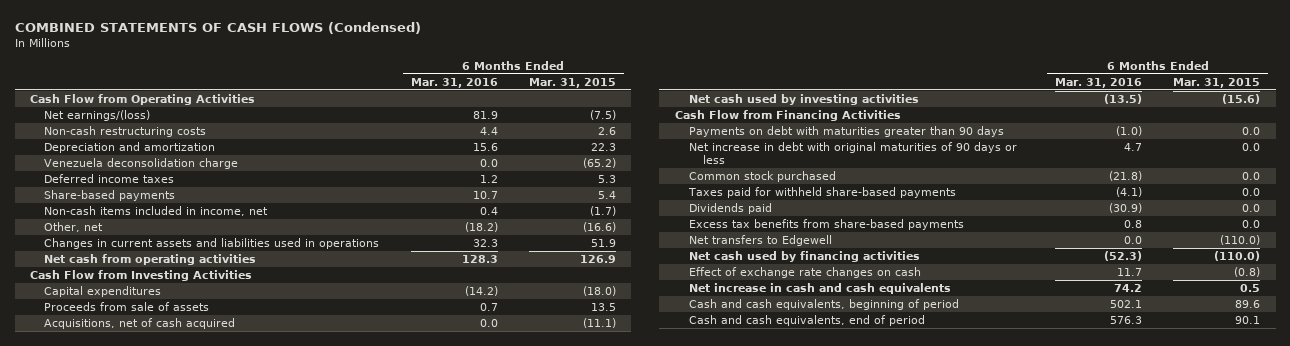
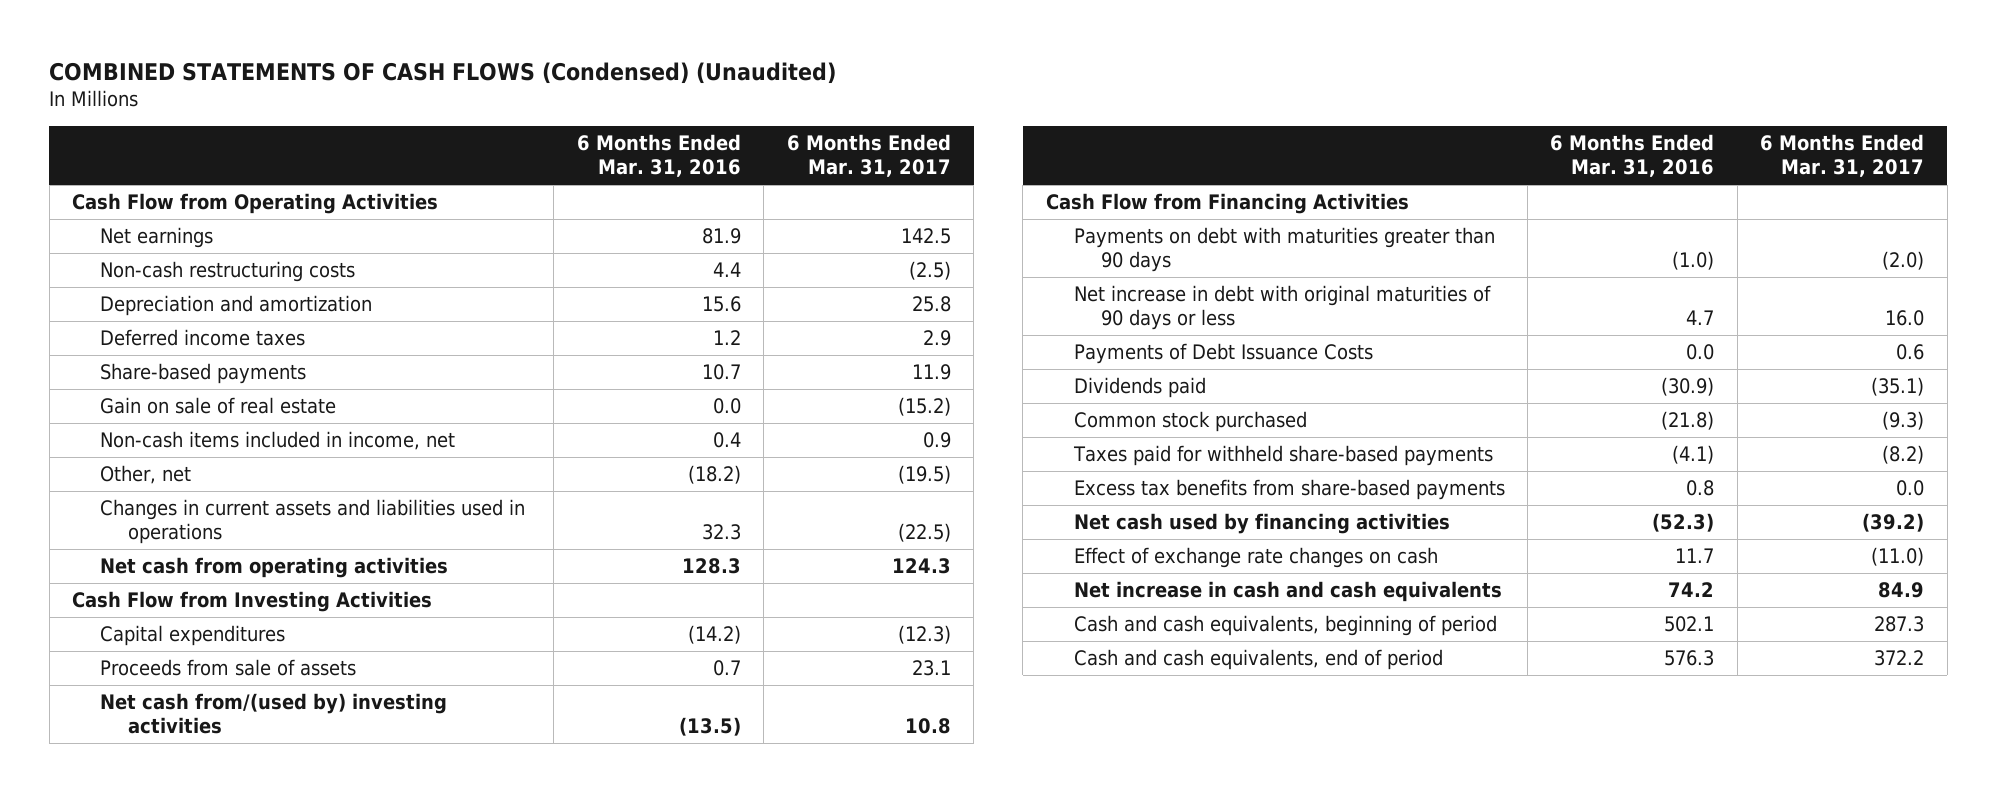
- COMBINED STATEMENTS OF CASH FLOWS (Condensed)
+ COMBINED STATEMENTS OF CASH FLOWS (Condensed) (Unaudited)
- | 6 Months Ended Mar. 31, 2016 | 6 Months Ended Mar. 31, 2015
+ | 6 Months Ended Mar. 31, 2016 | 6 Months Ended Mar. 31, 2017
- Net earnings/(loss) | 81.9 | (7.5)
+ Net earnings | 81.9 | 142.5
- Venezuela deconsolidation charge | 0.0 | (65.2)
+ Gain on sale of real estate | 0.0 | (15.2)
- Acquisitions, net of cash acquired | 0.0 | (11.1)
- Net cash used by investing activities | (13.5) | (15.6)
+ Net cash from/(used by) investing activities | (13.5) | 10.8
+ Payments of Debt Issuance Costs | 0.0 | 0.6
moved up: Dividends paid | (30.9) | (35.1)
- Net transfers to Edgewell | 0.0 | (110.0)

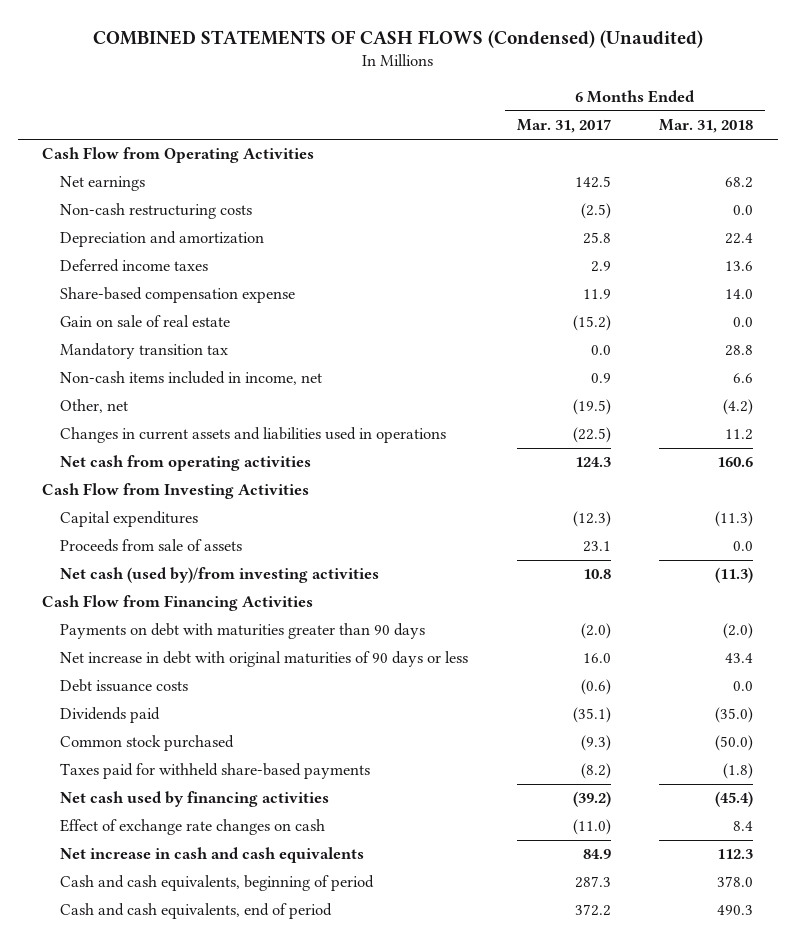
- | 6 Months Ended Mar. 31, 2016 | 6 Months Ended Mar. 31, 2017
+ | 6 Months Ended Mar. 31, 2017 | 6 Months Ended Mar. 31, 2018
- Share-based payments | 10.7 | 11.9
+ Share-based compensation expense | 11.9 | 14.0
+ Mandatory transition tax | 0.0 | 28.8
- Net cash from/(used by) investing activities | (13.5) | 10.8
+ Net cash (used by)/from investing activities | 10.8 | (11.3)
- Payments of Debt Issuance Costs | 0.0 | 0.6
+ Debt issuance costs | (0.6) | 0.0
- Excess tax benefits from share-based payments | 0.8 | 0.0

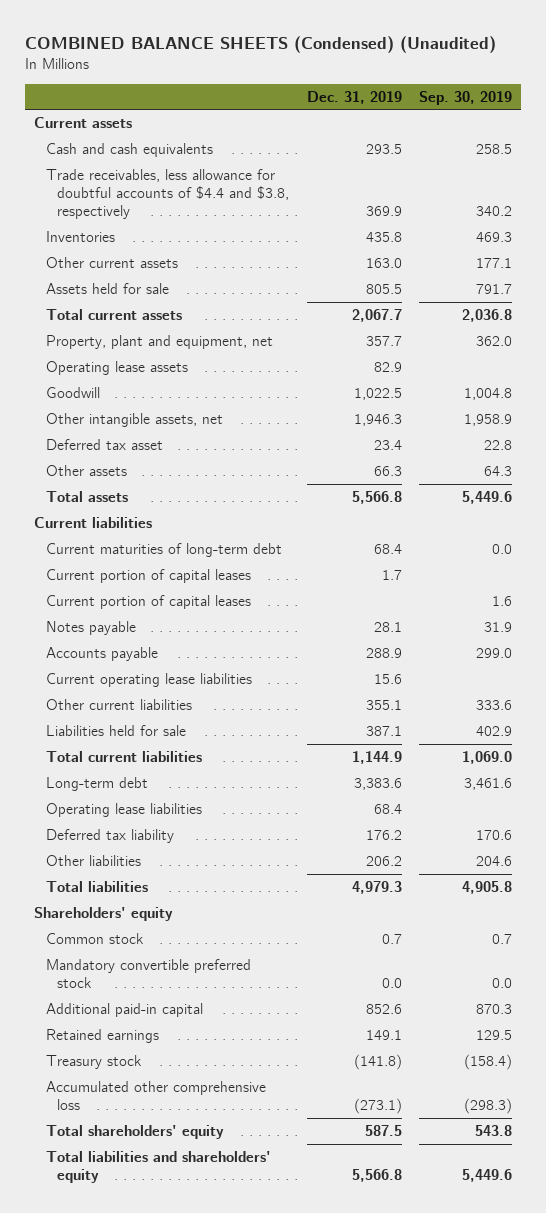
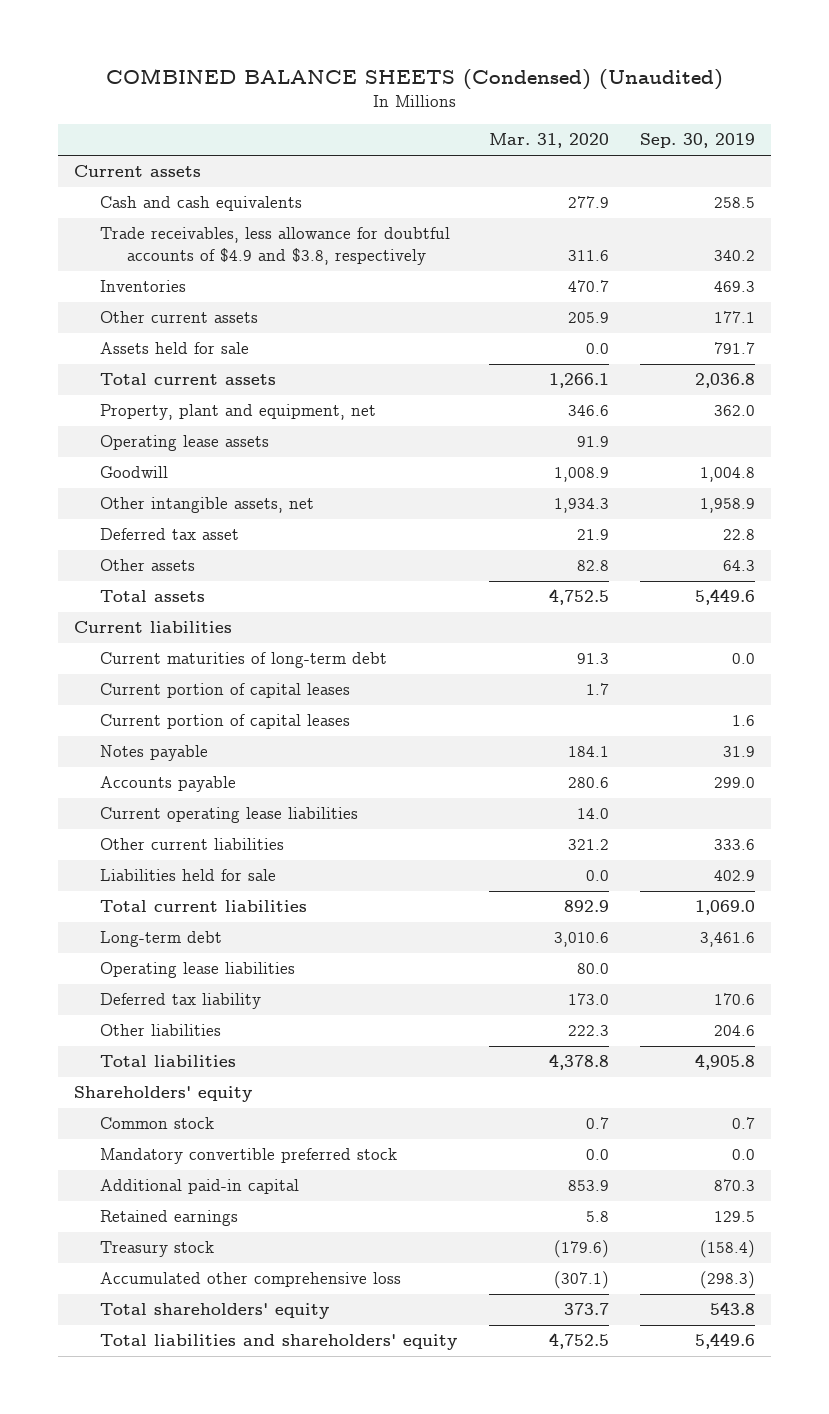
- | Dec. 31, 2019 | Sep. 30, 2019
+ | Mar. 31, 2020 | Sep. 30, 2019
- Trade receivables, less allowance for doubtful accounts of $4.4 and $3.8, respectively | 369.9 | 340.2
+ Trade receivables, less allowance for doubtful accounts of $4.9 and $3.8, respectively | 311.6 | 340.2

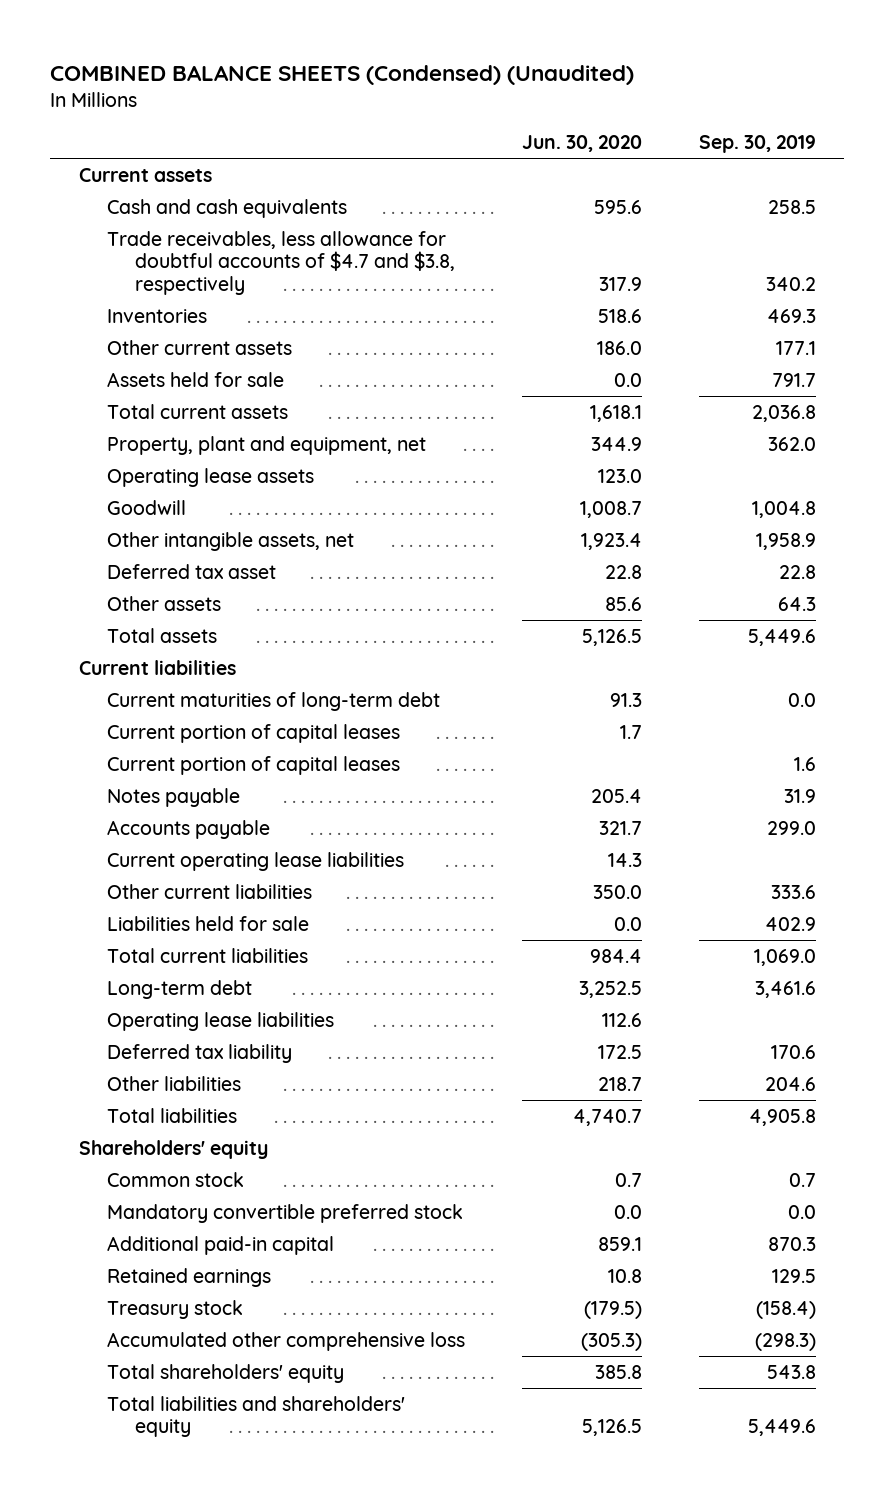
- | Mar. 31, 2020 | Sep. 30, 2019
+ | Jun. 30, 2020 | Sep. 30, 2019
- Trade receivables, less allowance for doubtful accounts of $4.9 and $3.8, respectively | 311.6 | 340.2
+ Trade receivables, less allowance for doubtful accounts of $4.7 and $3.8, respectively | 317.9 | 340.2

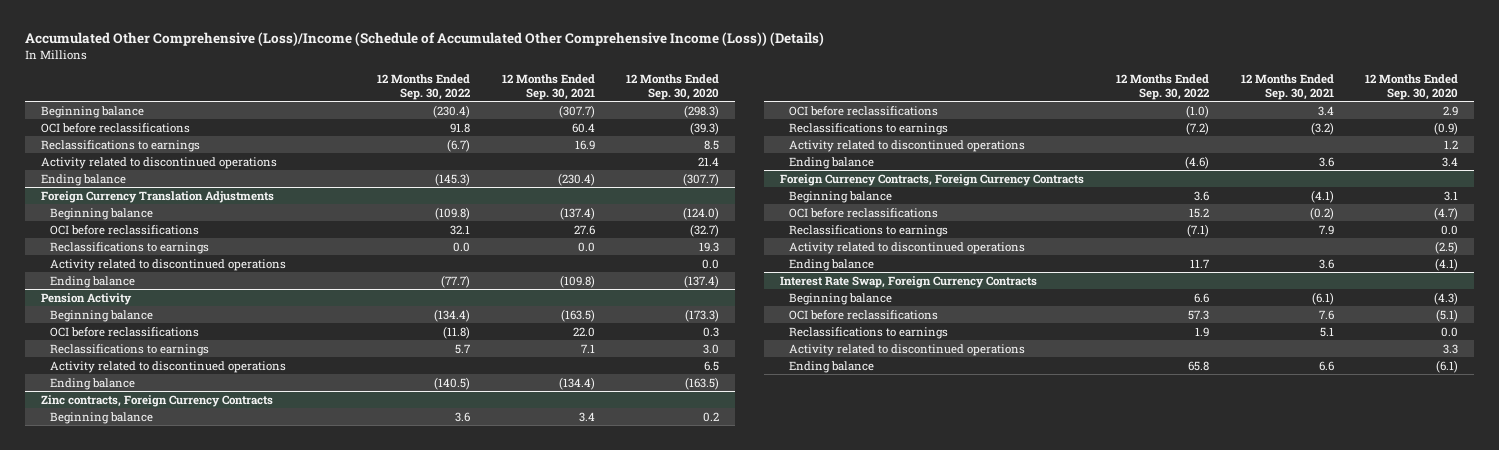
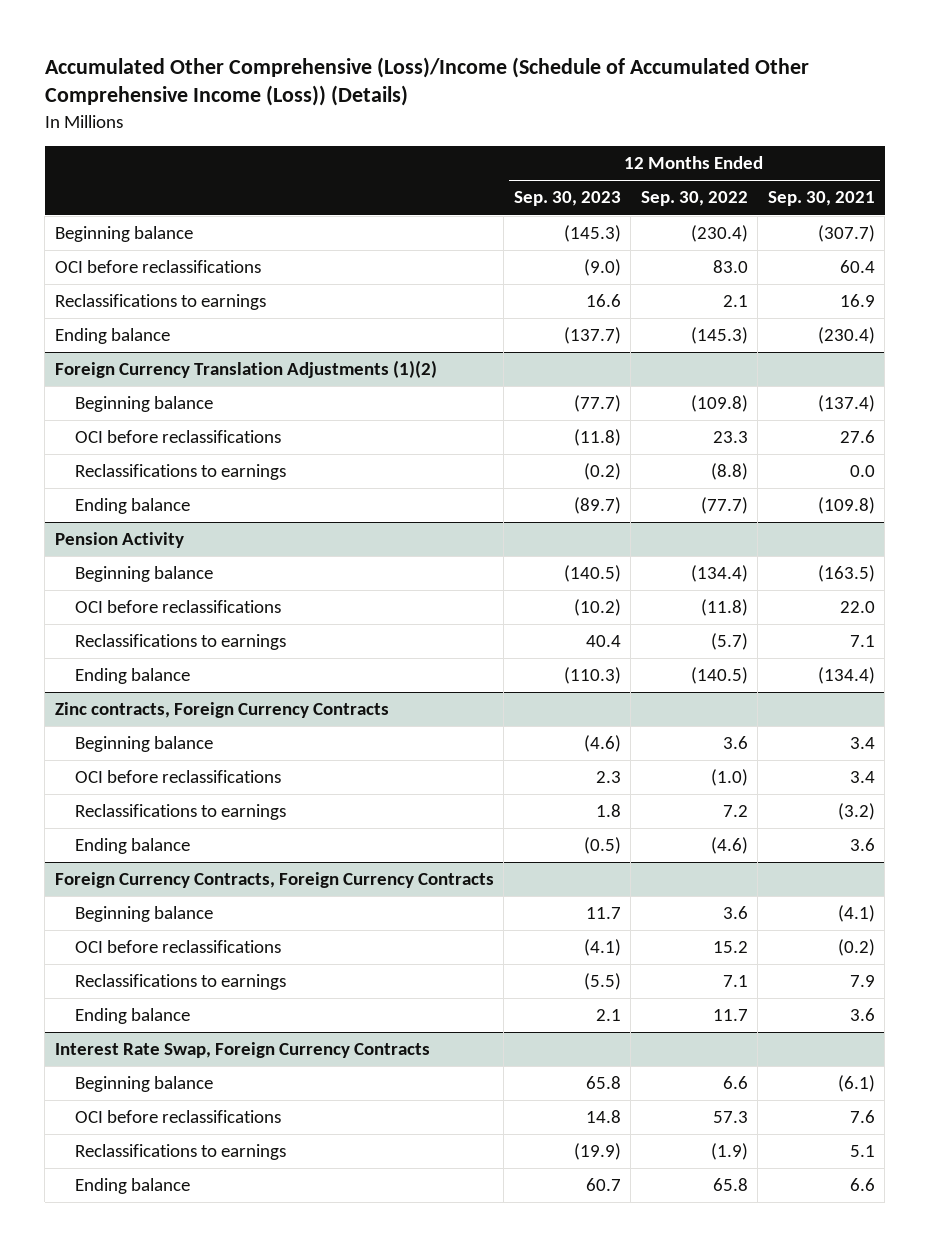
- | 12 Months Ended Sep. 30, 2022 | 12 Months Ended Sep. 30, 2021 | 12 Months Ended Sep. 30, 2020
+ | 12 Months Ended Sep. 30, 2023 | 12 Months Ended Sep. 30, 2022 | 12 Months Ended Sep. 30, 2021
- OCI before reclassifications | 91.8 | 60.4 | (39.3)
- Reclassifications to earnings | (6.7) | 16.9 | 8.5
- Activity related to discontinued operations | | | 21.4
+ OCI before reclassifications | (9.0) | 83.0 | 60.4
+ Reclassifications to earnings | 16.6 | 2.1 | 16.9
- Foreign Currency Translation Adjustments
+ Foreign Currency Translation Adjustments (1)(2)
- OCI before reclassifications | 32.1 | 27.6 | (32.7)
- Reclassifications to earnings | 0.0 | 0.0 | 19.3
- Activity related to discontinued operations | | | 0.0
+ OCI before reclassifications | (11.8) | 23.3 | 27.6
+ Reclassifications to earnings | (0.2) | (8.8) | 0.0
@ Pension Activity
- Reclassifications to earnings | 5.7 | 7.1 | 3.0
- Activity related to discontinued operations | | | 6.5
+ Reclassifications to earnings | 40.4 | (5.7) | 7.1
@ Zinc contracts, Foreign Currency Contracts
- Reclassifications to earnings | (7.2) | (3.2) | (0.9)
- Activity related to discontinued operations | | | 1.2
+ Reclassifications to earnings | 1.8 | 7.2 | (3.2)
@ Foreign Currency Contracts, Foreign Currency Contracts
- Reclassifications to earnings | (7.1) | 7.9 | 0.0
- Activity related to discontinued operations | | | (2.5)
+ Reclassifications to earnings | (5.5) | 7.1 | 7.9
@ Interest Rate Swap, Foreign Currency Contracts
- Reclassifications to earnings | 1.9 | 5.1 | 0.0
- Activity related to discontinued operations | | | 3.3
+ Reclassifications to earnings | (19.9) | (1.9) | 5.1

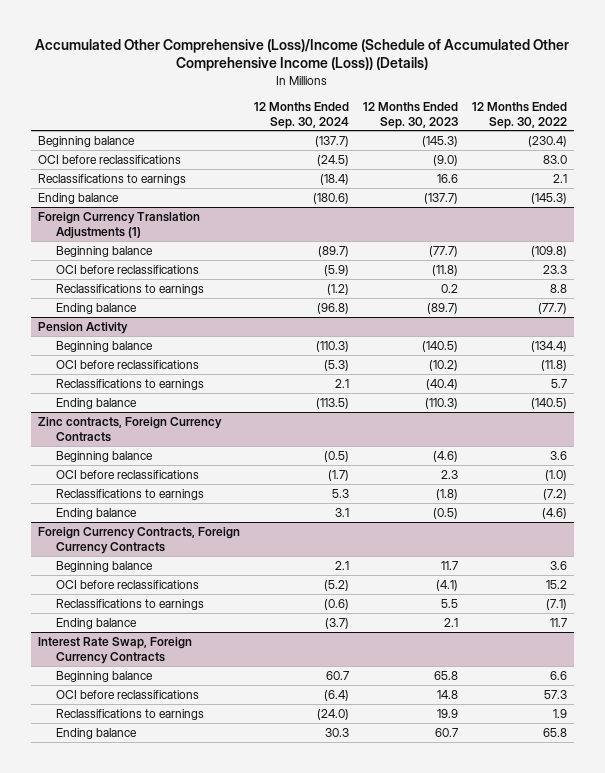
- | 12 Months Ended Sep. 30, 2023 | 12 Months Ended Sep. 30, 2022 | 12 Months Ended Sep. 30, 2021
+ | 12 Months Ended Sep. 30, 2024 | 12 Months Ended Sep. 30, 2023 | 12 Months Ended Sep. 30, 2022
- Foreign Currency Translation Adjustments (1)(2)
+ Foreign Currency Translation Adjustments (1)
- Reclassifications to earnings | (0.2) | (8.8) | 0.0
+ Reclassifications to earnings | (1.2) | 0.2 | 8.8
@ Pension Activity
- Reclassifications to earnings | 40.4 | (5.7) | 7.1
+ Reclassifications to earnings | 2.1 | (40.4) | 5.7
@ Zinc contracts, Foreign Currency Contracts
- Reclassifications to earnings | 1.8 | 7.2 | (3.2)
+ Reclassifications to earnings | 5.3 | (1.8) | (7.2)
@ Foreign Currency Contracts, Foreign Currency Contracts
- Reclassifications to earnings | (5.5) | 7.1 | 7.9
+ Reclassifications to earnings | (0.6) | 5.5 | (7.1)
@ Interest Rate Swap, Foreign Currency Contracts
- Reclassifications to earnings | (19.9) | (1.9) | 5.1
+ Reclassifications to earnings | (24.0) | 19.9 | 1.9

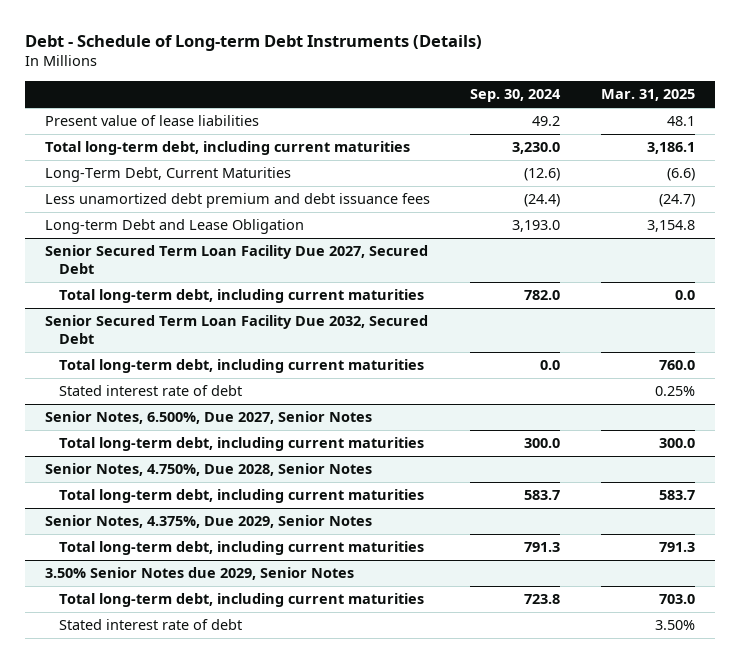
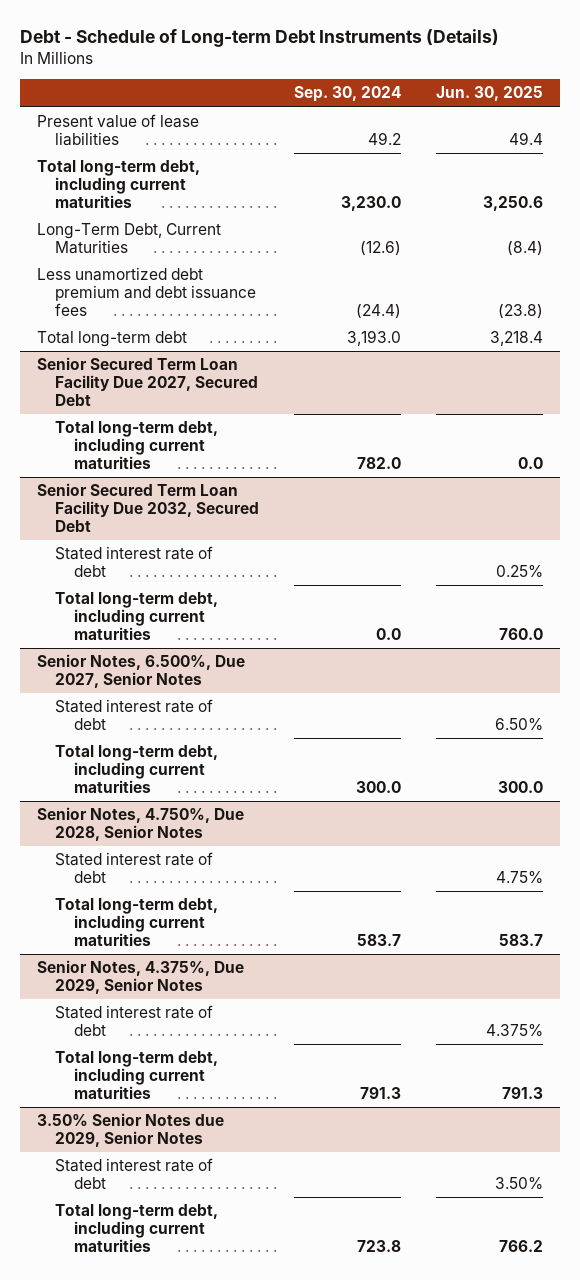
- | Sep. 30, 2024 | Mar. 31, 2025
+ | Sep. 30, 2024 | Jun. 30, 2025
- Long-term Debt and Lease Obligation | 3,193.0 | 3,154.8
+ Total long-term debt | 3,193.0 | 3,218.4
@ Senior Secured Term Loan Facility Due 2032, Secured Debt
moved down: Total long-term debt, including current maturities | 0.0 | 760.0
@ Senior Notes, 6.500%, Due 2027, Senior Notes
+ Stated interest rate of debt | | 6.50%
@ Senior Notes, 4.750%, Due 2028, Senior Notes
+ Stated interest rate of debt | | 4.75%
@ Senior Notes, 4.375%, Due 2029, Senior Notes
+ Stated interest rate of debt | | 4.375%
@ 3.50% Senior Notes due 2029, Senior Notes
moved down: Total long-term debt, including current maturities | 723.8 | 766.2

